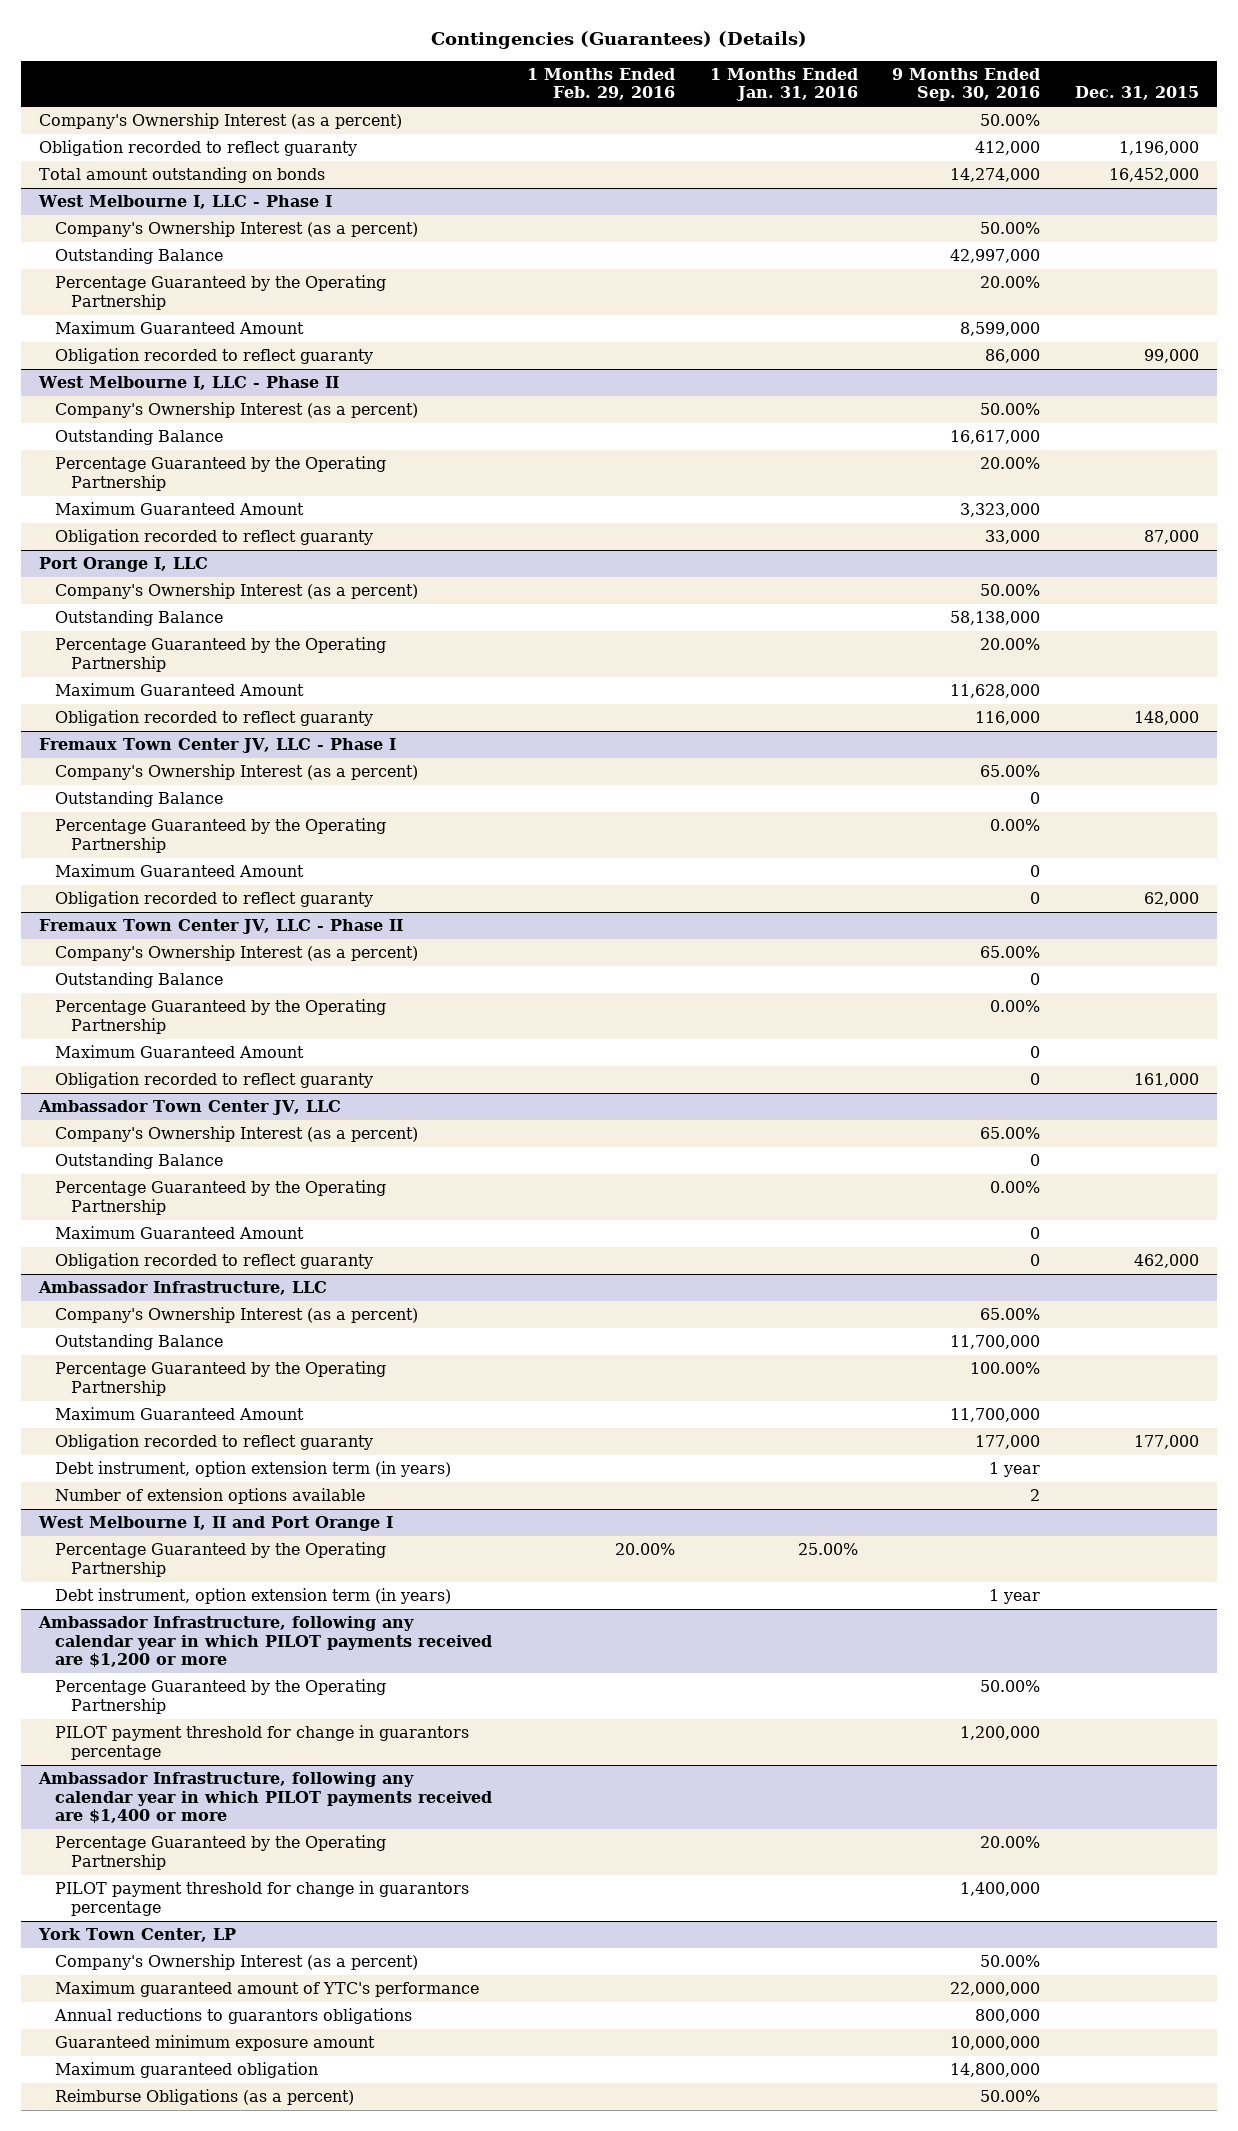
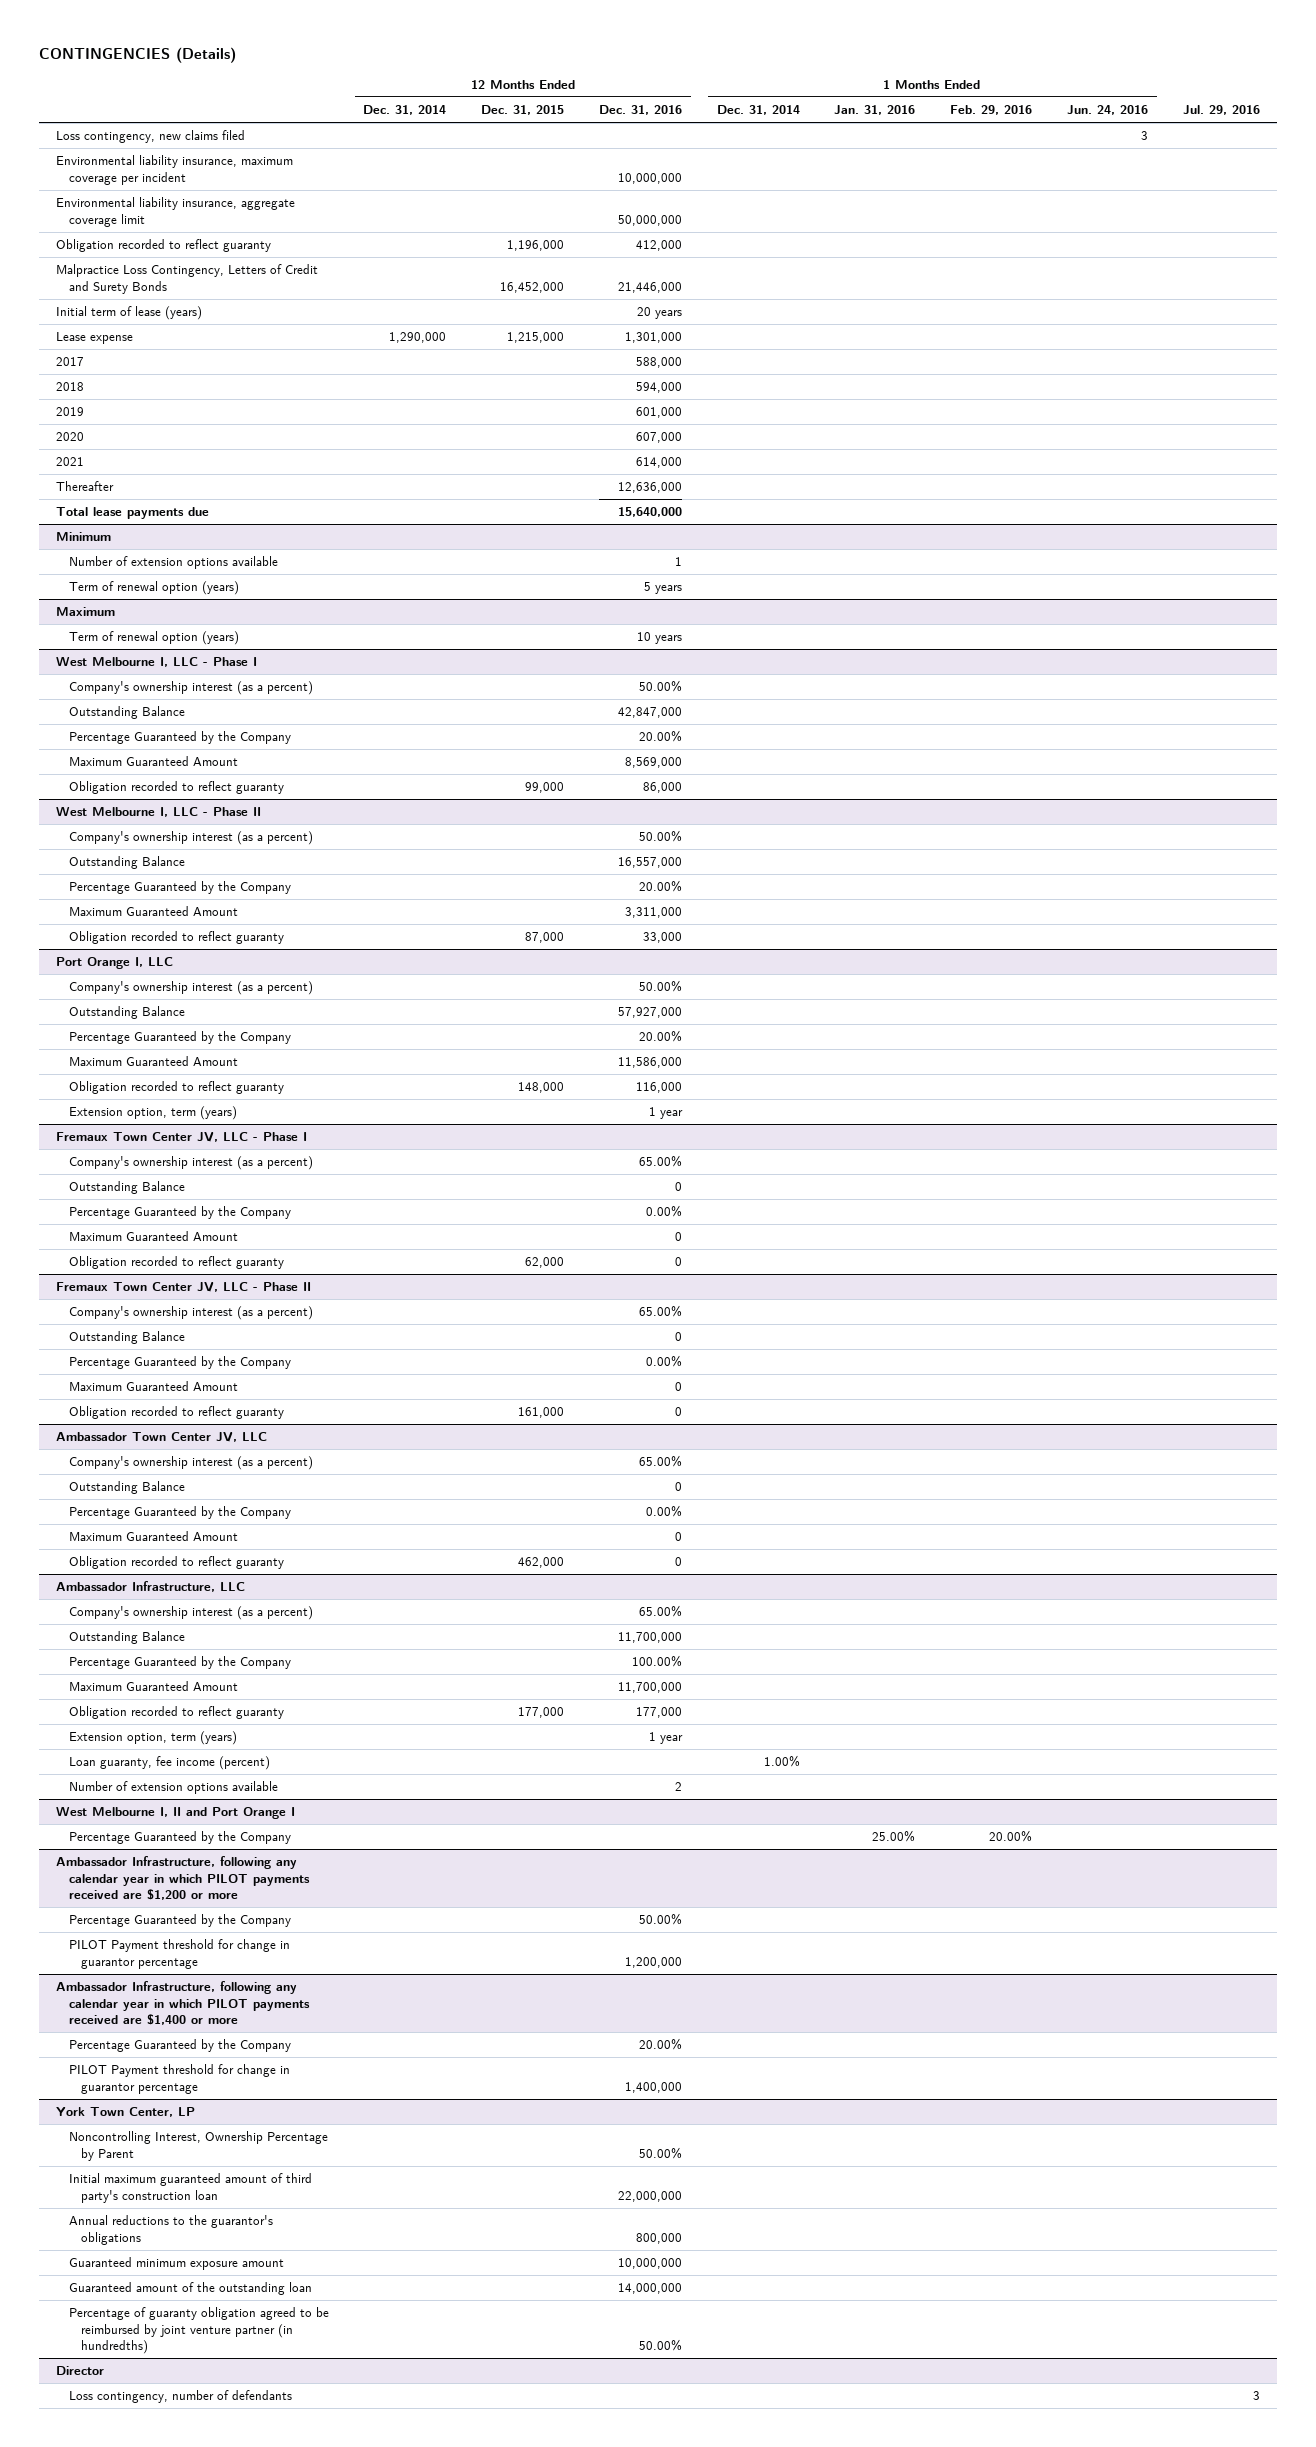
- Contingencies (Guarantees) (Details)
+ CONTINGENCIES (Details)
- | 1 Months Ended Feb. 29, 2016 | 1 Months Ended Jan. 31, 2016 | 9 Months Ended Sep. 30, 2016 | Dec. 31, 2015
+ | 12 Months Ended Dec. 31, 2014 | 12 Months Ended Dec. 31, 2015 | 12 Months Ended Dec. 31, 2016 | 1 Months Ended Dec. 31, 2014 | 1 Months Ended Jan. 31, 2016 | 1 Months Ended Feb. 29, 2016 | 1 Months Ended Jun. 24, 2016 | Jul. 29, 2016
- Company's Ownership Interest (as a percent) | | | 50.00% |
+ Loss contingency, new claims filed | | | | | | | 3 |
+ Environmental liability insurance, maximum coverage per incident | | | 10,000,000 | | | | |
+ Environmental liability insurance, aggregate coverage limit | | | 50,000,000 | | | | |
- Total amount outstanding on bonds | | | 14,274,000 | 16,452,000
+ Malpractice Loss Contingency, Letters of Credit and Surety Bonds | | 16,452,000 | 21,446,000 | | | | |
+ Initial term of lease (years) | | | 20 years | | | | |
+ Lease expense | 1,290,000 | 1,215,000 | 1,301,000 | | | | |
+ 2017 | | | 588,000 | | | | |
+ 2018 | | | 594,000 | | | | |
+ 2019 | | | 601,000 | | | | |
+ 2020 | | | 607,000 | | | | |
+ 2021 | | | 614,000 | | | | |
+ Thereafter | | | 12,636,000 | | | | |
+ Total lease payments due | | | 15,640,000 | | | | |
+ Minimum
+ Number of extension options available | | | 1 | | | | |
+ Term of renewal option (years) | | | 5 years | | | | |
+ Maximum
+ Term of renewal option (years) | | | 10 years | | | | |
@ West Melbourne I, LLC - Phase I
- Company's Ownership Interest (as a percent) | | | 50.00% |
+ Company's ownership interest (as a percent) | | | 50.00% | | | | |
- Percentage Guaranteed by the Operating Partnership | | | 20.00% |
+ Percentage Guaranteed by the Company | | | 20.00% | | | | |
@ West Melbourne I, LLC - Phase II
- Company's Ownership Interest (as a percent) | | | 50.00% |
+ Company's ownership interest (as a percent) | | | 50.00% | | | | |
- Percentage Guaranteed by the Operating Partnership | | | 20.00% |
+ Percentage Guaranteed by the Company | | | 20.00% | | | | |
@ Port Orange I, LLC
- Company's Ownership Interest (as a percent) | | | 50.00% |
+ Company's ownership interest (as a percent) | | | 50.00% | | | | |
- Percentage Guaranteed by the Operating Partnership | | | 20.00% |
+ Percentage Guaranteed by the Company | | | 20.00% | | | | |
+ Extension option, term (years) | | | 1 year | | | | |
@ Fremaux Town Center JV, LLC - Phase I
- Company's Ownership Interest (as a percent) | | | 65.00% |
+ Company's ownership interest (as a percent) | | | 65.00% | | | | |
- Percentage Guaranteed by the Operating Partnership | | | 0.00% |
+ Percentage Guaranteed by the Company | | | 0.00% | | | | |
@ Fremaux Town Center JV, LLC - Phase II
- Company's Ownership Interest (as a percent) | | | 65.00% |
+ Company's ownership interest (as a percent) | | | 65.00% | | | | |
- Percentage Guaranteed by the Operating Partnership | | | 0.00% |
+ Percentage Guaranteed by the Company | | | 0.00% | | | | |
@ Ambassador Town Center JV, LLC
- Company's Ownership Interest (as a percent) | | | 65.00% |
+ Company's ownership interest (as a percent) | | | 65.00% | | | | |
- Percentage Guaranteed by the Operating Partnership | | | 0.00% |
+ Percentage Guaranteed by the Company | | | 0.00% | | | | |
@ Ambassador Infrastructure, LLC
- Company's Ownership Interest (as a percent) | | | 65.00% |
+ Company's ownership interest (as a percent) | | | 65.00% | | | | |
- Percentage Guaranteed by the Operating Partnership | | | 100.00% |
+ Percentage Guaranteed by the Company | | | 100.00% | | | | |
- Debt instrument, option extension term (in years) | | | 1 year |
+ Extension option, term (years) | | | 1 year | | | | |
+ Loan guaranty, fee income (percent) | | | | 1.00% | | | |
@ West Melbourne I, II and Port Orange I
- Percentage Guaranteed by the Operating Partnership | 20.00% | 25.00% | |
- Debt instrument, option extension term (in years) | | | 1 year |
+ Percentage Guaranteed by the Company | | | | | 25.00% | 20.00% | |
@ Ambassador Infrastructure, following any calendar year in which PILOT payments received are $1,200 or more
- Percentage Guaranteed by the Operating Partnership | | | 50.00% |
- PILOT payment threshold for change in guarantors percentage | | | 1,200,000 |
+ Percentage Guaranteed by the Company | | | 50.00% | | | | |
+ PILOT Payment threshold for change in guarantor percentage | | | 1,200,000 | | | | |
@ Ambassador Infrastructure, following any calendar year in which PILOT payments received are $1,400 or more
- Percentage Guaranteed by the Operating Partnership | | | 20.00% |
- PILOT payment threshold for change in guarantors percentage | | | 1,400,000 |
+ Percentage Guaranteed by the Company | | | 20.00% | | | | |
+ PILOT Payment threshold for change in guarantor percentage | | | 1,400,000 | | | | |
@ York Town Center, LP
- Company's Ownership Interest (as a percent) | | | 50.00% |
- Maximum guaranteed amount of YTC's performance | | | 22,000,000 |
- Annual reductions to guarantors obligations | | | 800,000 |
+ Noncontrolling Interest, Ownership Percentage by Parent | | | 50.00% | | | | |
+ Initial maximum guaranteed amount of third party's construction loan | | | 22,000,000 | | | | |
+ Annual reductions to the guarantor's obligations | | | 800,000 | | | | |
- Maximum guaranteed obligation | | | 14,800,000 |
- Reimburse Obligations (as a percent) | | | 50.00% |
+ Guaranteed amount of the outstanding loan | | | 14,000,000 | | | | |
+ Percentage of guaranty obligation agreed to be reimbursed by joint venture partner (in hundredths) | | | 50.00% | | | | |
+ Director
+ Loss contingency, number of defendants | | | | | | | | 3

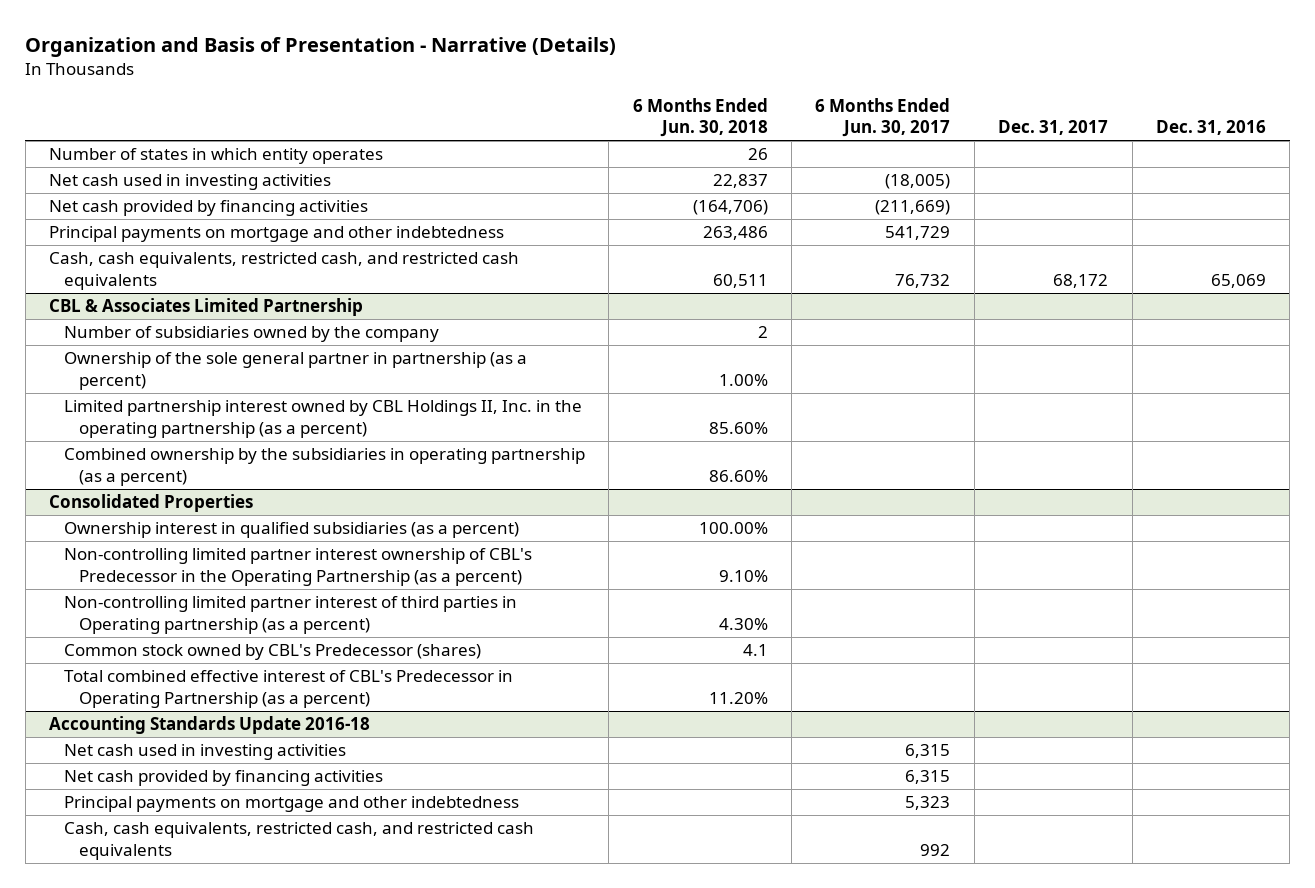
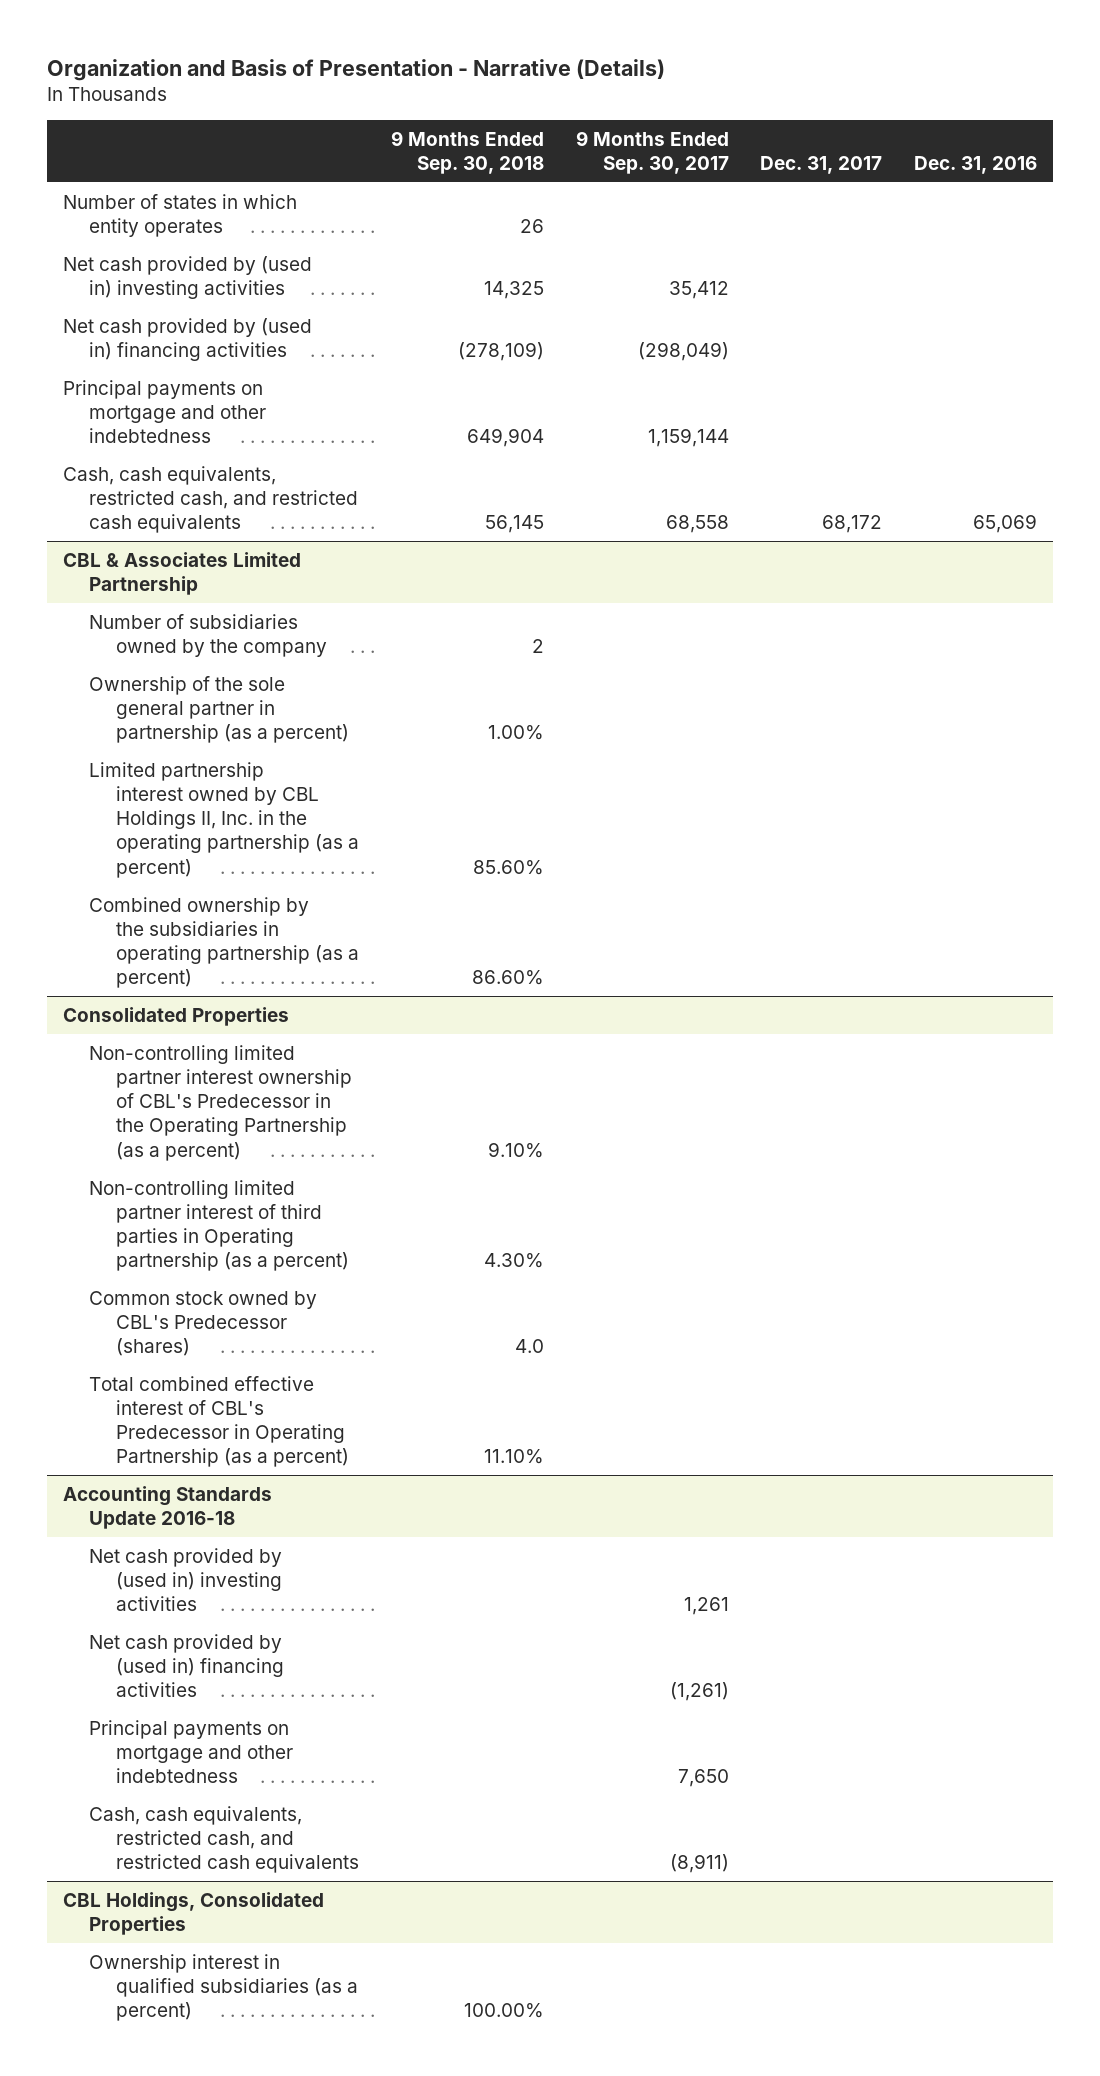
- | 6 Months Ended Jun. 30, 2018 | 6 Months Ended Jun. 30, 2017 | Dec. 31, 2017 | Dec. 31, 2016
+ | 9 Months Ended Sep. 30, 2018 | 9 Months Ended Sep. 30, 2017 | Dec. 31, 2017 | Dec. 31, 2016
- Net cash used in investing activities | 22,837 | (18,005) | |
- Net cash provided by financing activities | (164,706) | (211,669) | |
+ Net cash provided by (used in) investing activities | 14,325 | 35,412 | |
+ Net cash provided by (used in) financing activities | (278,109) | (298,049) | |
@ Consolidated Properties
- Ownership interest in qualified subsidiaries (as a percent) | 100.00% | | |
@ Accounting Standards Update 2016-18
- Net cash used in investing activities | | 6,315 | |
- Net cash provided by financing activities | | 6,315 | |
+ Net cash provided by (used in) investing activities | | 1,261 | |
+ Net cash provided by (used in) financing activities | | (1,261) | |
+ CBL Holdings, Consolidated Properties
+ Ownership interest in qualified subsidiaries (as a percent) | 100.00% | | |

